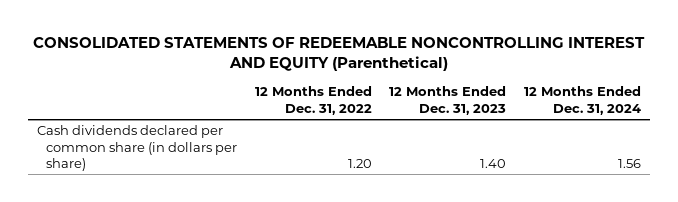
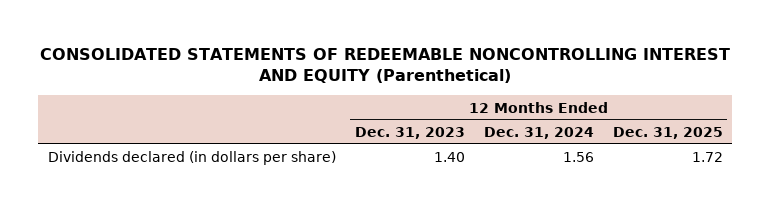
- | 12 Months Ended Dec. 31, 2022 | 12 Months Ended Dec. 31, 2023 | 12 Months Ended Dec. 31, 2024
+ | 12 Months Ended Dec. 31, 2023 | 12 Months Ended Dec. 31, 2024 | 12 Months Ended Dec. 31, 2025
- Cash dividends declared per common share (in dollars per share) | 1.20 | 1.40 | 1.56
+ Dividends declared (in dollars per share) | 1.40 | 1.56 | 1.72

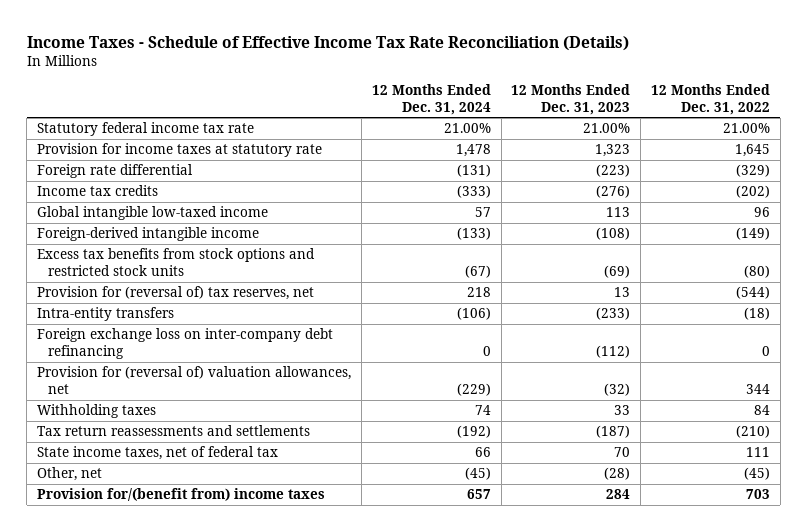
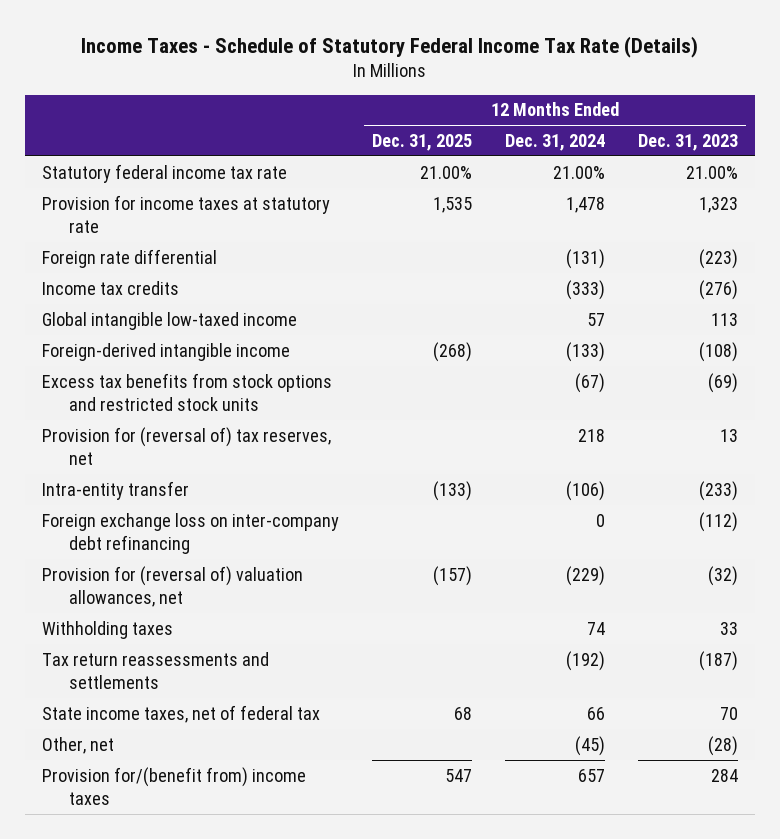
- Income Taxes - Schedule of Effective Income Tax Rate Reconciliation (Details)
+ Income Taxes - Schedule of Statutory Federal Income Tax Rate (Details)
- | 12 Months Ended Dec. 31, 2024 | 12 Months Ended Dec. 31, 2023 | 12 Months Ended Dec. 31, 2022
+ | 12 Months Ended Dec. 31, 2025 | 12 Months Ended Dec. 31, 2024 | 12 Months Ended Dec. 31, 2023
- Intra-entity transfers | (106) | (233) | (18)
+ Intra-entity transfer | (133) | (106) | (233)

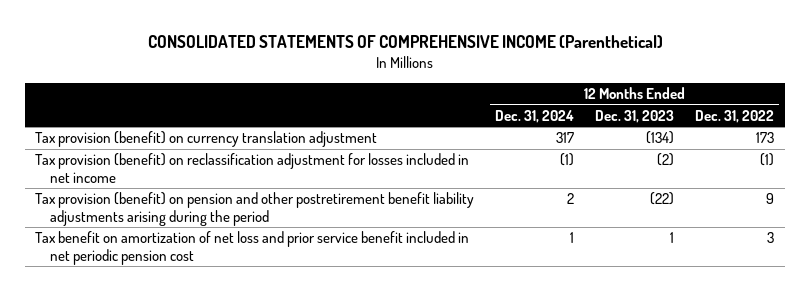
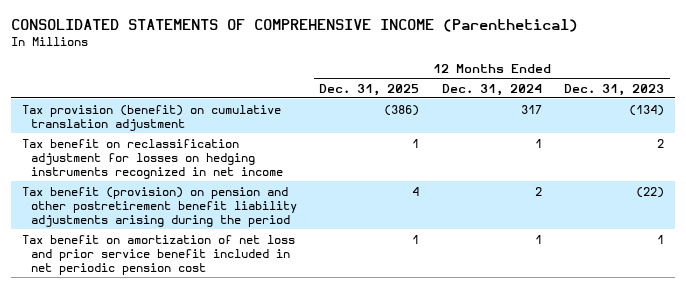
- | 12 Months Ended Dec. 31, 2024 | 12 Months Ended Dec. 31, 2023 | 12 Months Ended Dec. 31, 2022
+ | 12 Months Ended Dec. 31, 2025 | 12 Months Ended Dec. 31, 2024 | 12 Months Ended Dec. 31, 2023
- Tax provision (benefit) on currency translation adjustment | 317 | (134) | 173
- Tax provision (benefit) on reclassification adjustment for losses included in net income | (1) | (2) | (1)
- Tax provision (benefit) on pension and other postretirement benefit liability adjustments arising during the period | 2 | (22) | 9
+ Tax provision (benefit) on cumulative translation adjustment | (386) | 317 | (134)
+ Tax benefit on reclassification adjustment for losses on hedging instruments recognized in net income | 1 | 1 | 2
+ Tax benefit (provision) on pension and other postretirement benefit liability adjustments arising during the period | 4 | 2 | (22)

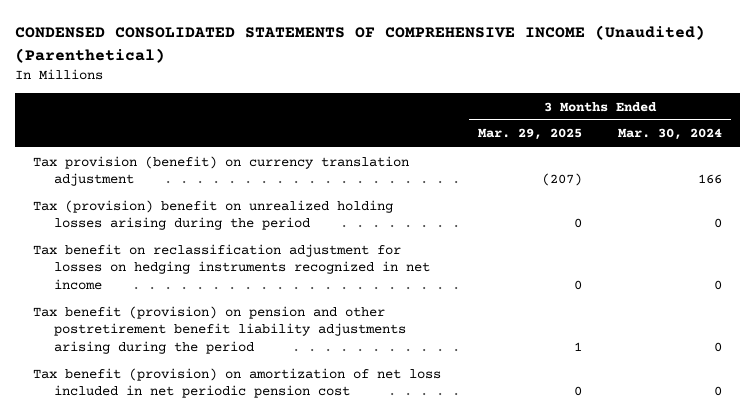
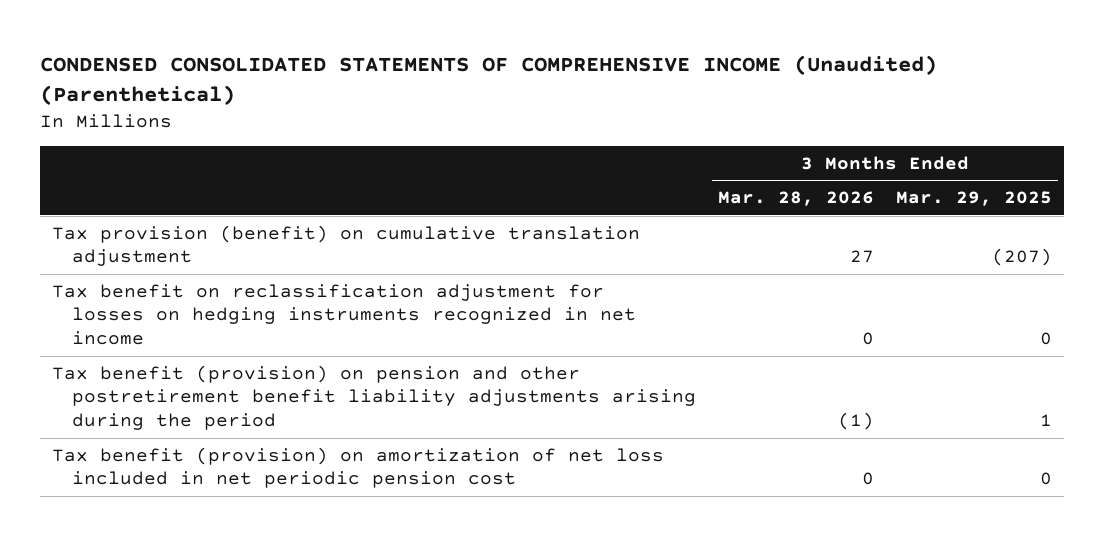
- | 3 Months Ended Mar. 29, 2025 | 3 Months Ended Mar. 30, 2024
+ | 3 Months Ended Mar. 28, 2026 | 3 Months Ended Mar. 29, 2025
- Tax provision (benefit) on currency translation adjustment | (207) | 166
- Tax (provision) benefit on unrealized holding losses arising during the period | 0 | 0
+ Tax provision (benefit) on cumulative translation adjustment | 27 | (207)

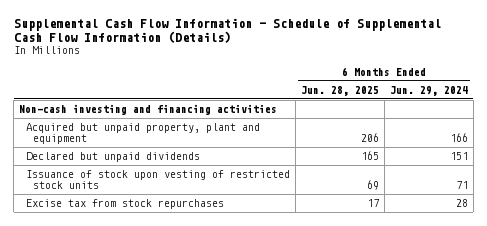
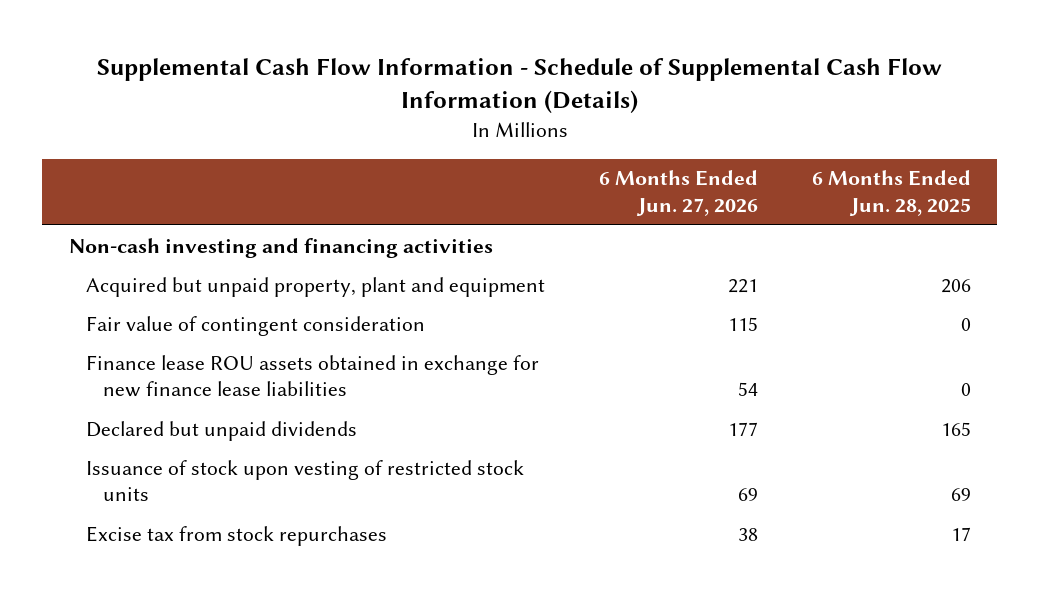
- | 6 Months Ended Jun. 28, 2025 | 6 Months Ended Jun. 29, 2024
+ | 6 Months Ended Jun. 27, 2026 | 6 Months Ended Jun. 28, 2025
+ Fair value of contingent consideration | 115 | 0
+ Finance lease ROU assets obtained in exchange for new finance lease liabilities | 54 | 0

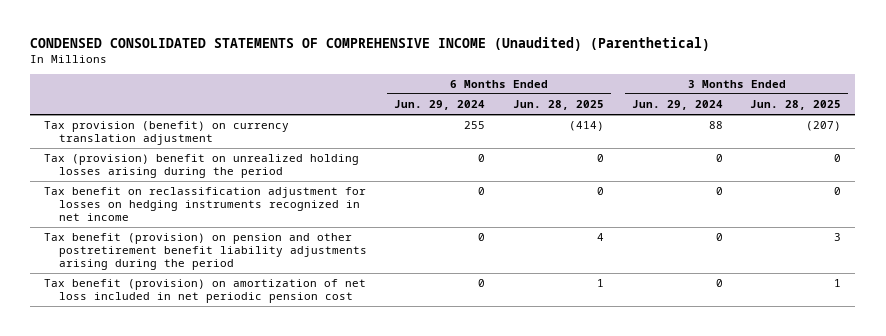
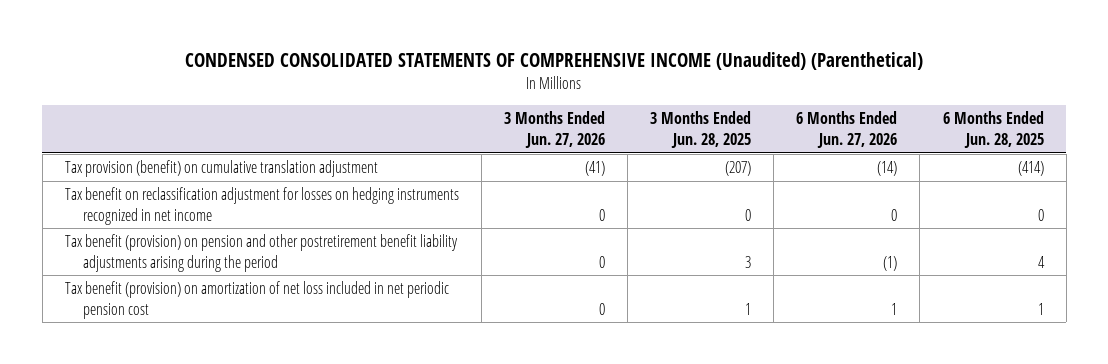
- | 6 Months Ended Jun. 29, 2024 | 6 Months Ended Jun. 28, 2025 | 3 Months Ended Jun. 29, 2024 | 3 Months Ended Jun. 28, 2025
+ | 3 Months Ended Jun. 27, 2026 | 3 Months Ended Jun. 28, 2025 | 6 Months Ended Jun. 27, 2026 | 6 Months Ended Jun. 28, 2025
- Tax provision (benefit) on currency translation adjustment | 255 | (414) | 88 | (207)
- Tax (provision) benefit on unrealized holding losses arising during the period | 0 | 0 | 0 | 0
+ Tax provision (benefit) on cumulative translation adjustment | (41) | (207) | (14) | (414)

